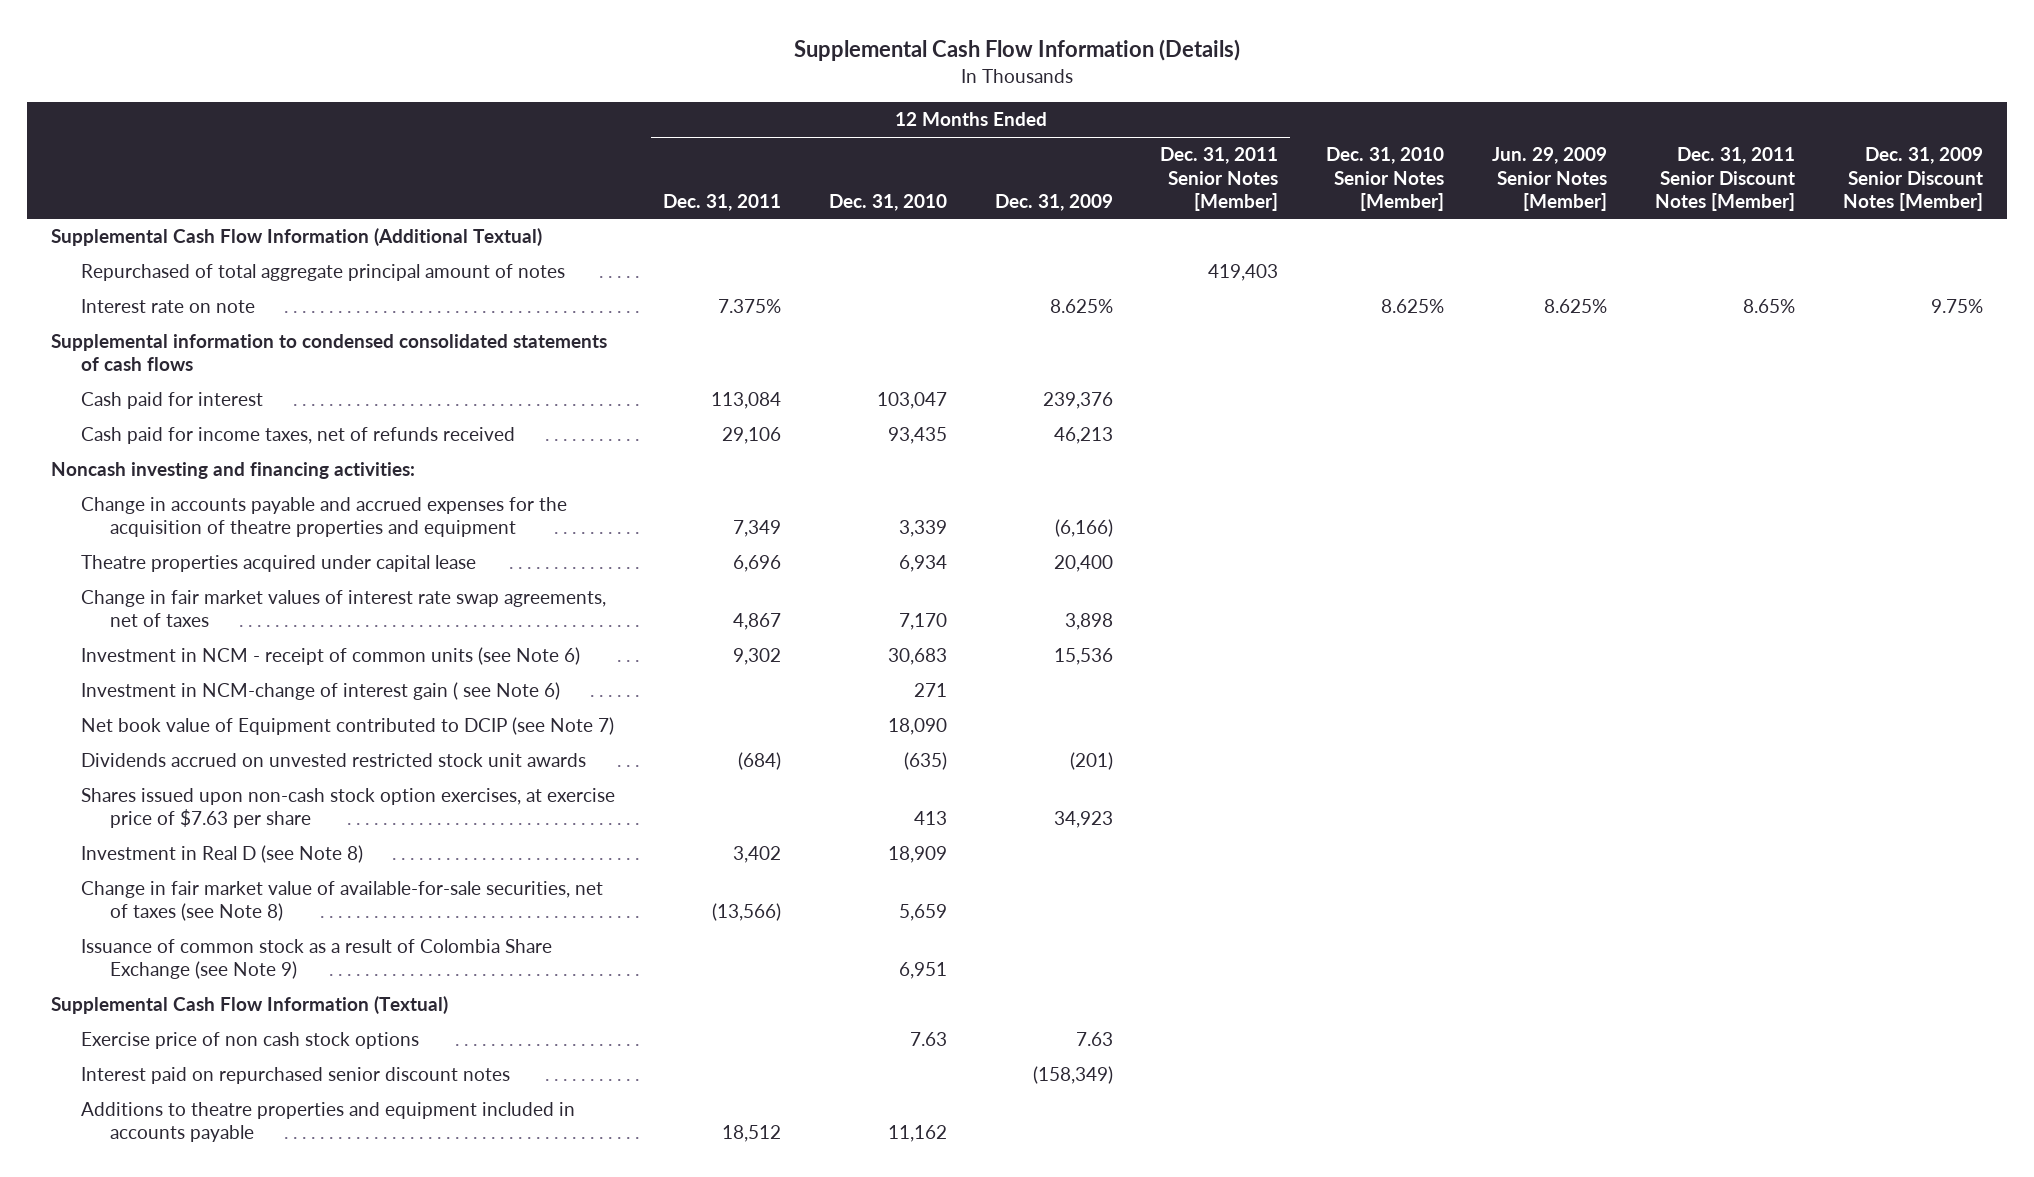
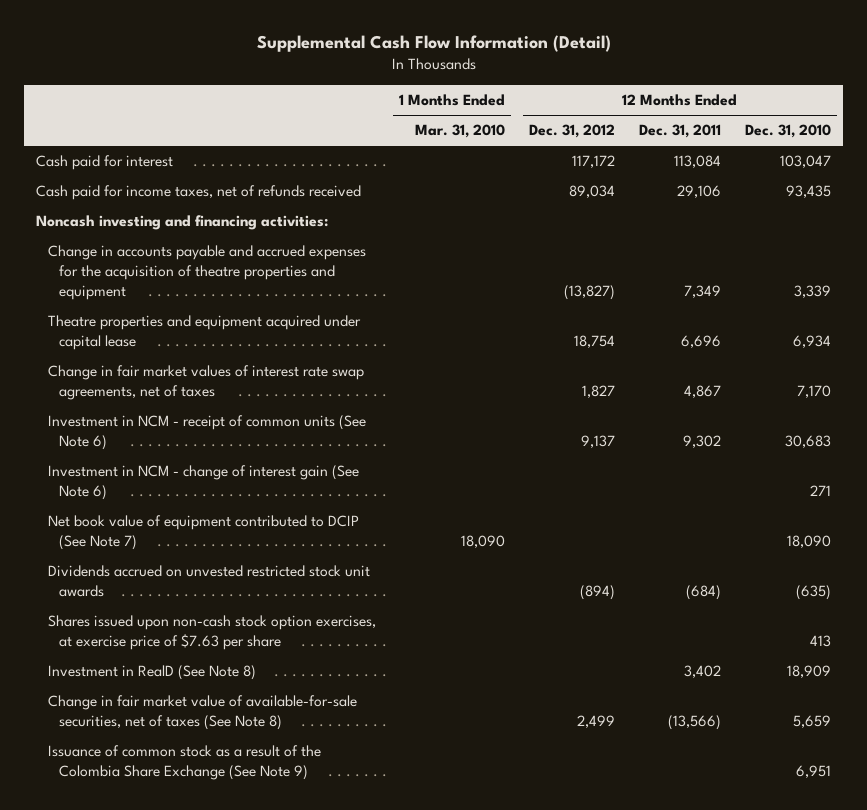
- Supplemental Cash Flow Information (Details)
+ Supplemental Cash Flow Information (Detail)
- | 12 Months Ended Dec. 31, 2011 | 12 Months Ended Dec. 31, 2010 | 12 Months Ended Dec. 31, 2009 | 12 Months Ended Dec. 31, 2011 Senior Notes [Member] | Dec. 31, 2010 Senior Notes [Member] | Jun. 29, 2009 Senior Notes [Member] | Dec. 31, 2011 Senior Discount Notes [Member] | Dec. 31, 2009 Senior Discount Notes [Member]
+ | 1 Months Ended Mar. 31, 2010 | 12 Months Ended Dec. 31, 2012 | 12 Months Ended Dec. 31, 2011 | 12 Months Ended Dec. 31, 2010
- Supplemental Cash Flow Information (Additional Textual)
- Repurchased of total aggregate principal amount of notes | | | | 419,403 | | | |
- Interest rate on note | 7.375% | | 8.625% | | 8.625% | 8.625% | 8.65% | 9.75%
- Supplemental information to condensed consolidated statements of cash flows
- Theatre properties acquired under capital lease | 6,696 | 6,934 | 20,400 | | | | |
+ Theatre properties and equipment acquired under capital lease | | 18,754 | 6,696 | 6,934
- Investment in NCM - receipt of common units (see Note 6) | 9,302 | 30,683 | 15,536 | | | | |
- Investment in NCM-change of interest gain ( see Note 6) | | 271 | | | | | |
- Net book value of Equipment contributed to DCIP (see Note 7) | | 18,090 | | | | | |
+ Investment in NCM - receipt of common units (See Note 6) | | 9,137 | 9,302 | 30,683
+ Investment in NCM - change of interest gain (See Note 6) | | | | 271
+ Net book value of equipment contributed to DCIP (See Note 7) | 18,090 | | | 18,090
- Investment in Real D (see Note 8) | 3,402 | 18,909 | | | | | |
- Change in fair market value of available-for-sale securities, net of taxes (see Note 8) | (13,566) | 5,659 | | | | | |
- Issuance of common stock as a result of Colombia Share Exchange (see Note 9) | | 6,951 | | | | | |
- Supplemental Cash Flow Information (Textual)
- Exercise price of non cash stock options | | 7.63 | 7.63 | | | | |
- Interest paid on repurchased senior discount notes | | | (158,349) | | | | |
- Additions to theatre properties and equipment included in accounts payable | 18,512 | 11,162 | | | | | |
+ Investment in RealD (See Note 8) | | | 3,402 | 18,909
+ Change in fair market value of available-for-sale securities, net of taxes (See Note 8) | | 2,499 | (13,566) | 5,659
+ Issuance of common stock as a result of the Colombia Share Exchange (See Note 9) | | | | 6,951

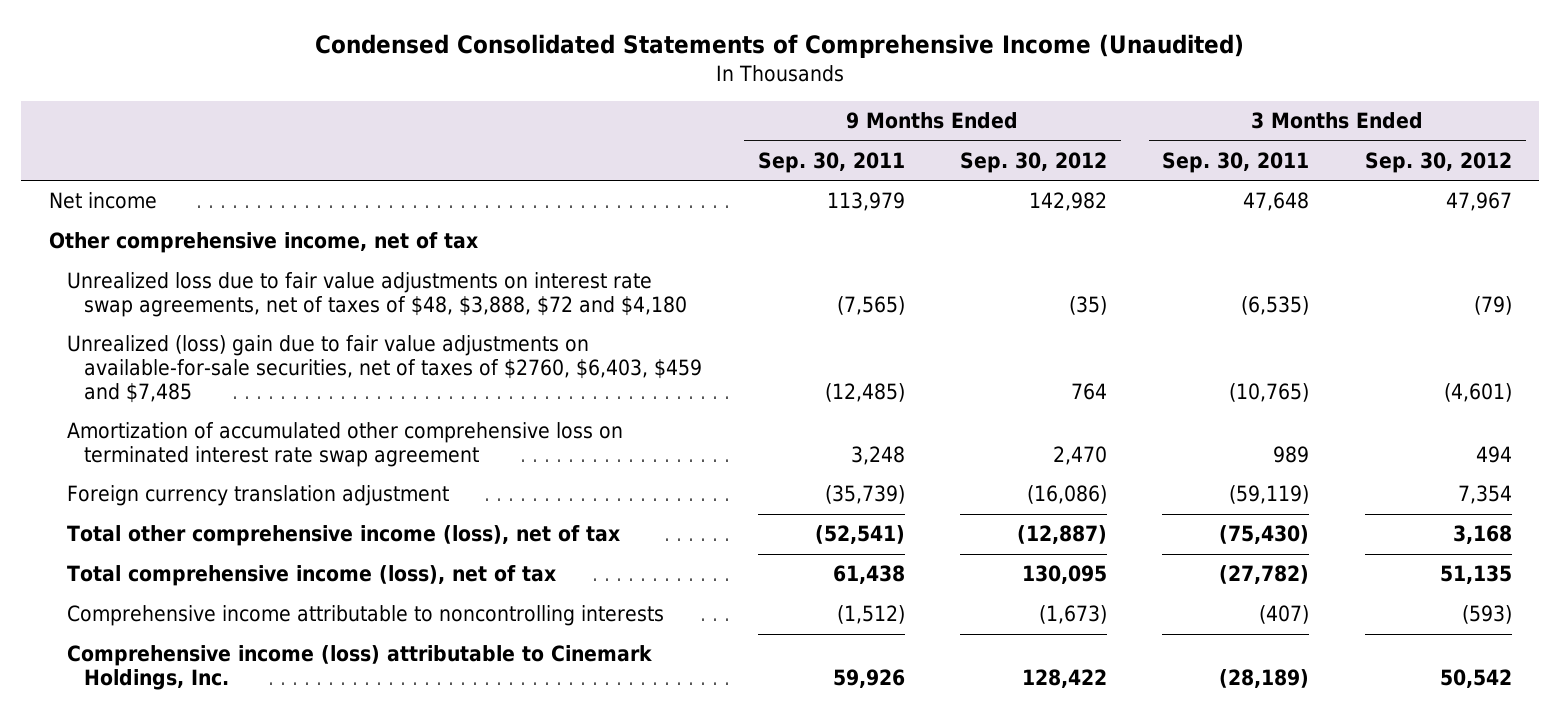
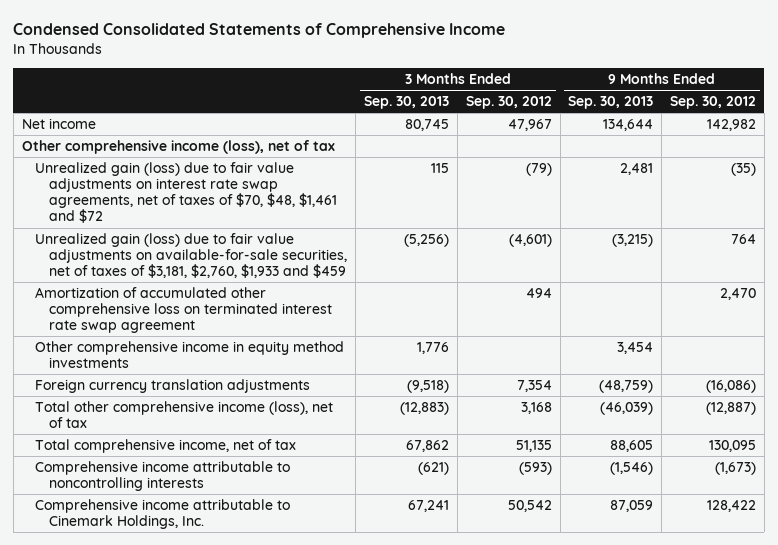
- Condensed Consolidated Statements of Comprehensive Income (Unaudited)
+ Condensed Consolidated Statements of Comprehensive Income
- | 9 Months Ended Sep. 30, 2011 | 9 Months Ended Sep. 30, 2012 | 3 Months Ended Sep. 30, 2011 | 3 Months Ended Sep. 30, 2012
+ | 3 Months Ended Sep. 30, 2013 | 3 Months Ended Sep. 30, 2012 | 9 Months Ended Sep. 30, 2013 | 9 Months Ended Sep. 30, 2012
- Other comprehensive income, net of tax
- Unrealized loss due to fair value adjustments on interest rate swap agreements, net of taxes of $48, $3,888, $72 and $4,180 | (7,565) | (35) | (6,535) | (79)
- Unrealized (loss) gain due to fair value adjustments on available-for-sale securities, net of taxes of $2760, $6,403, $459 and $7,485 | (12,485) | 764 | (10,765) | (4,601)
+ Other comprehensive income (loss), net of tax
+ Unrealized gain (loss) due to fair value adjustments on interest rate swap agreements, net of taxes of $70, $48, $1,461 and $72 | 115 | (79) | 2,481 | (35)
+ Unrealized gain (loss) due to fair value adjustments on available-for-sale securities, net of taxes of $3,181, $2,760, $1,933 and $459 | (5,256) | (4,601) | (3,215) | 764
- Foreign currency translation adjustment | (35,739) | (16,086) | (59,119) | 7,354
+ Other comprehensive income in equity method investments | 1,776 | | 3,454 |
+ Foreign currency translation adjustments | (9,518) | 7,354 | (48,759) | (16,086)
- Total comprehensive income (loss), net of tax | 61,438 | 130,095 | (27,782) | 51,135
+ Total comprehensive income, net of tax | 67,862 | 51,135 | 88,605 | 130,095
- Comprehensive income (loss) attributable to Cinemark Holdings, Inc. | 59,926 | 128,422 | (28,189) | 50,542
+ Comprehensive income attributable to Cinemark Holdings, Inc. | 67,241 | 50,542 | 87,059 | 128,422

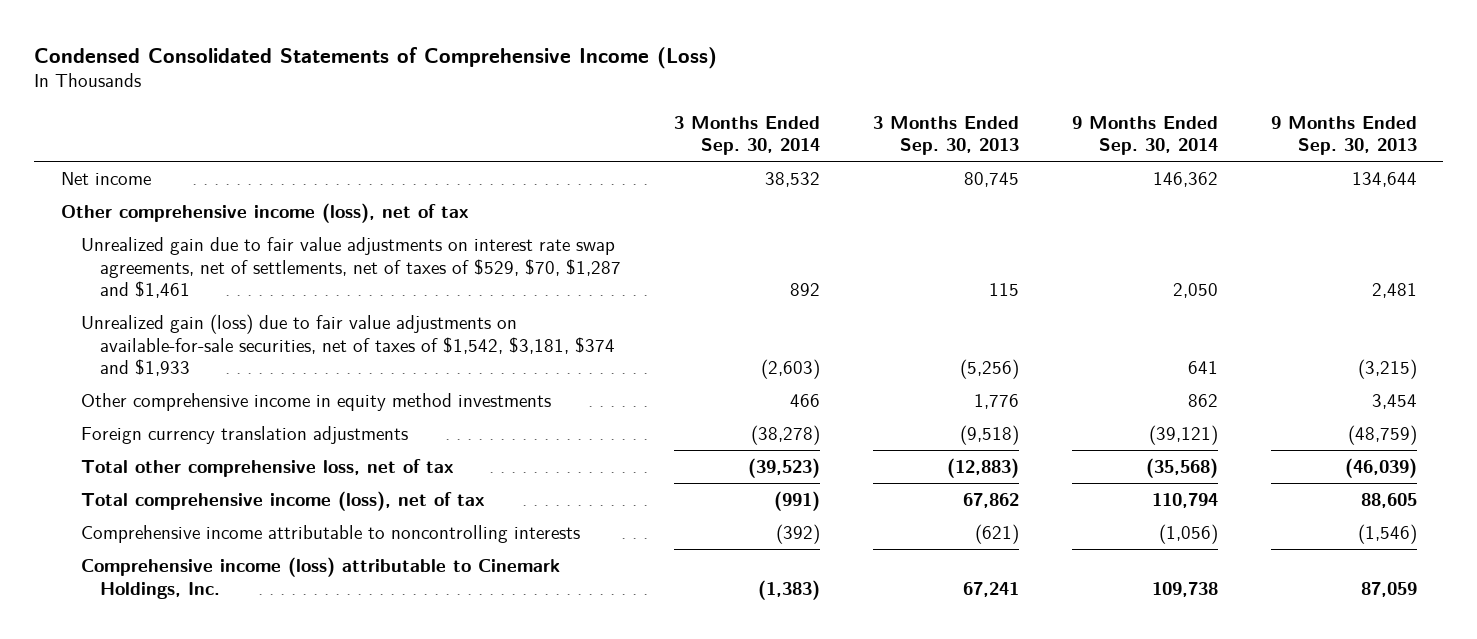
- Condensed Consolidated Statements of Comprehensive Income
+ Condensed Consolidated Statements of Comprehensive Income (Loss)
- | 3 Months Ended Sep. 30, 2013 | 3 Months Ended Sep. 30, 2012 | 9 Months Ended Sep. 30, 2013 | 9 Months Ended Sep. 30, 2012
+ | 3 Months Ended Sep. 30, 2014 | 3 Months Ended Sep. 30, 2013 | 9 Months Ended Sep. 30, 2014 | 9 Months Ended Sep. 30, 2013
- Unrealized gain (loss) due to fair value adjustments on interest rate swap agreements, net of taxes of $70, $48, $1,461 and $72 | 115 | (79) | 2,481 | (35)
- Unrealized gain (loss) due to fair value adjustments on available-for-sale securities, net of taxes of $3,181, $2,760, $1,933 and $459 | (5,256) | (4,601) | (3,215) | 764
- Amortization of accumulated other comprehensive loss on terminated interest rate swap agreement | | 494 | | 2,470
+ Unrealized gain due to fair value adjustments on interest rate swap agreements, net of settlements, net of taxes of $529, $70, $1,287 and $1,461 | 892 | 115 | 2,050 | 2,481
+ Unrealized gain (loss) due to fair value adjustments on available-for-sale securities, net of taxes of $1,542, $3,181, $374 and $1,933 | (2,603) | (5,256) | 641 | (3,215)
- Total other comprehensive income (loss), net of tax | (12,883) | 3,168 | (46,039) | (12,887)
- Total comprehensive income, net of tax | 67,862 | 51,135 | 88,605 | 130,095
+ Total other comprehensive loss, net of tax | (39,523) | (12,883) | (35,568) | (46,039)
+ Total comprehensive income (loss), net of tax | (991) | 67,862 | 110,794 | 88,605
- Comprehensive income attributable to Cinemark Holdings, Inc. | 67,241 | 50,542 | 87,059 | 128,422
+ Comprehensive income (loss) attributable to Cinemark Holdings, Inc. | (1,383) | 67,241 | 109,738 | 87,059

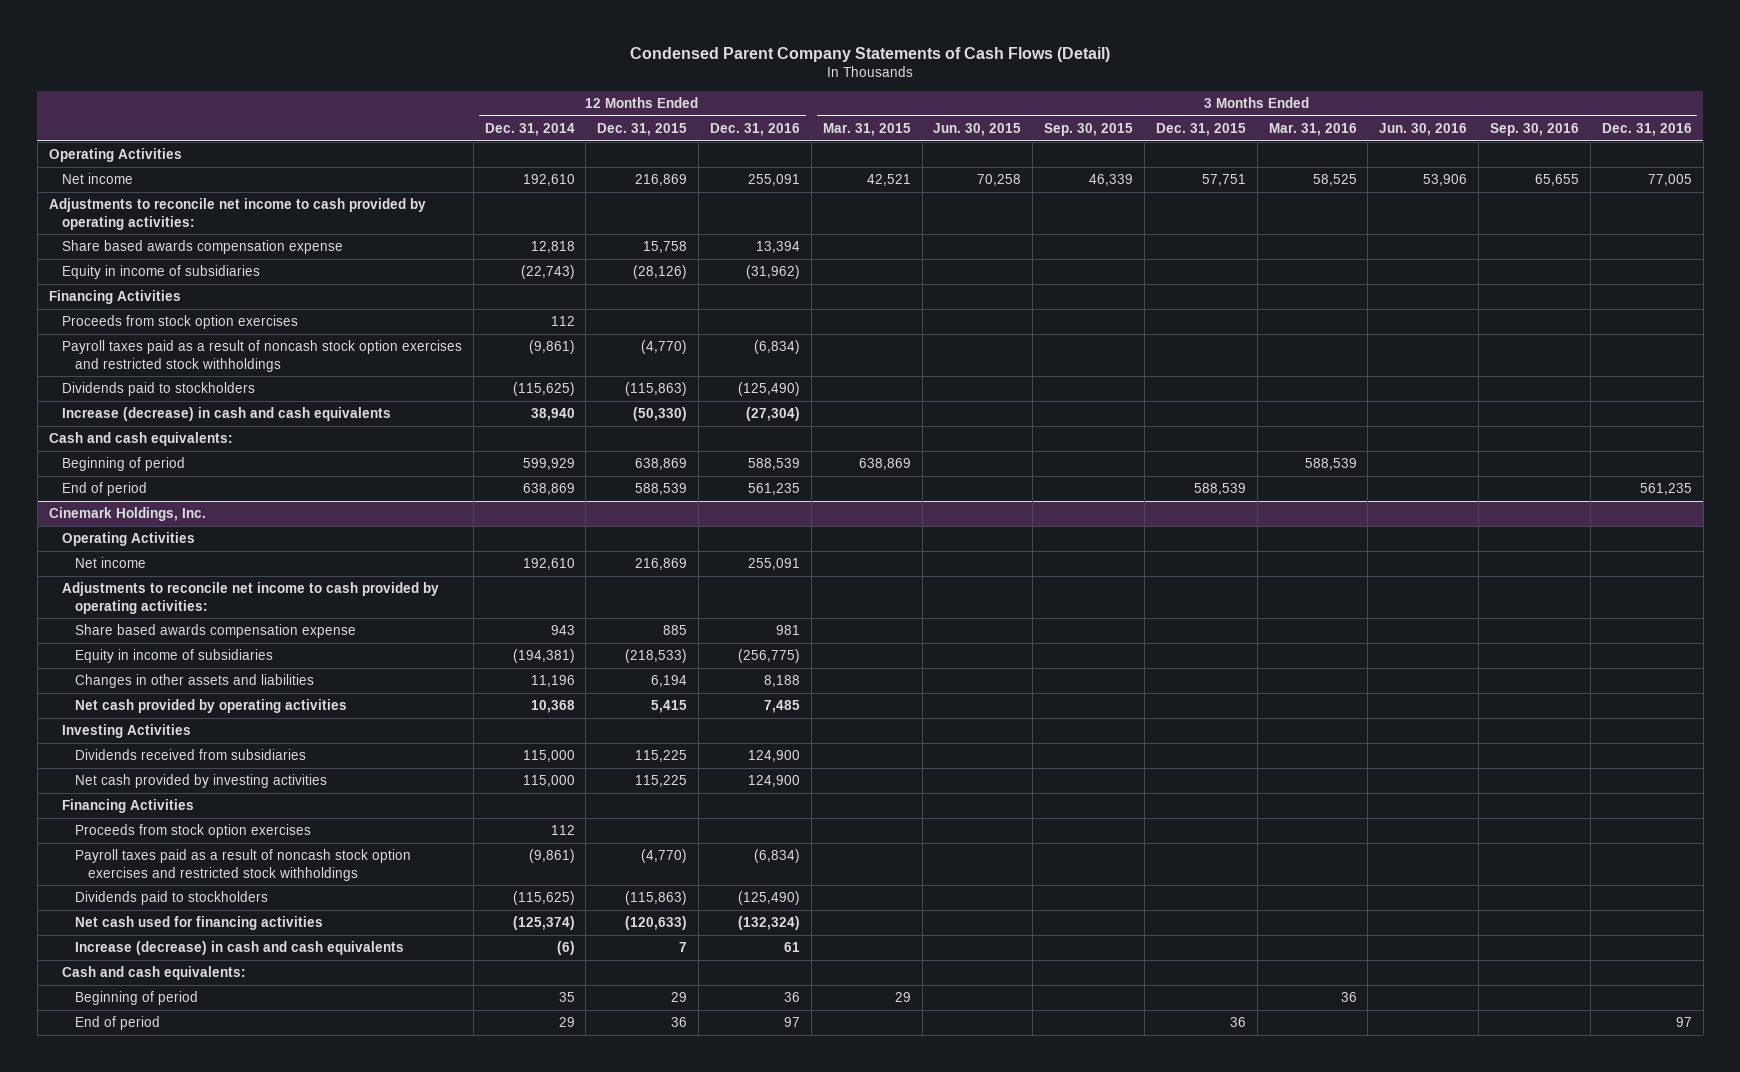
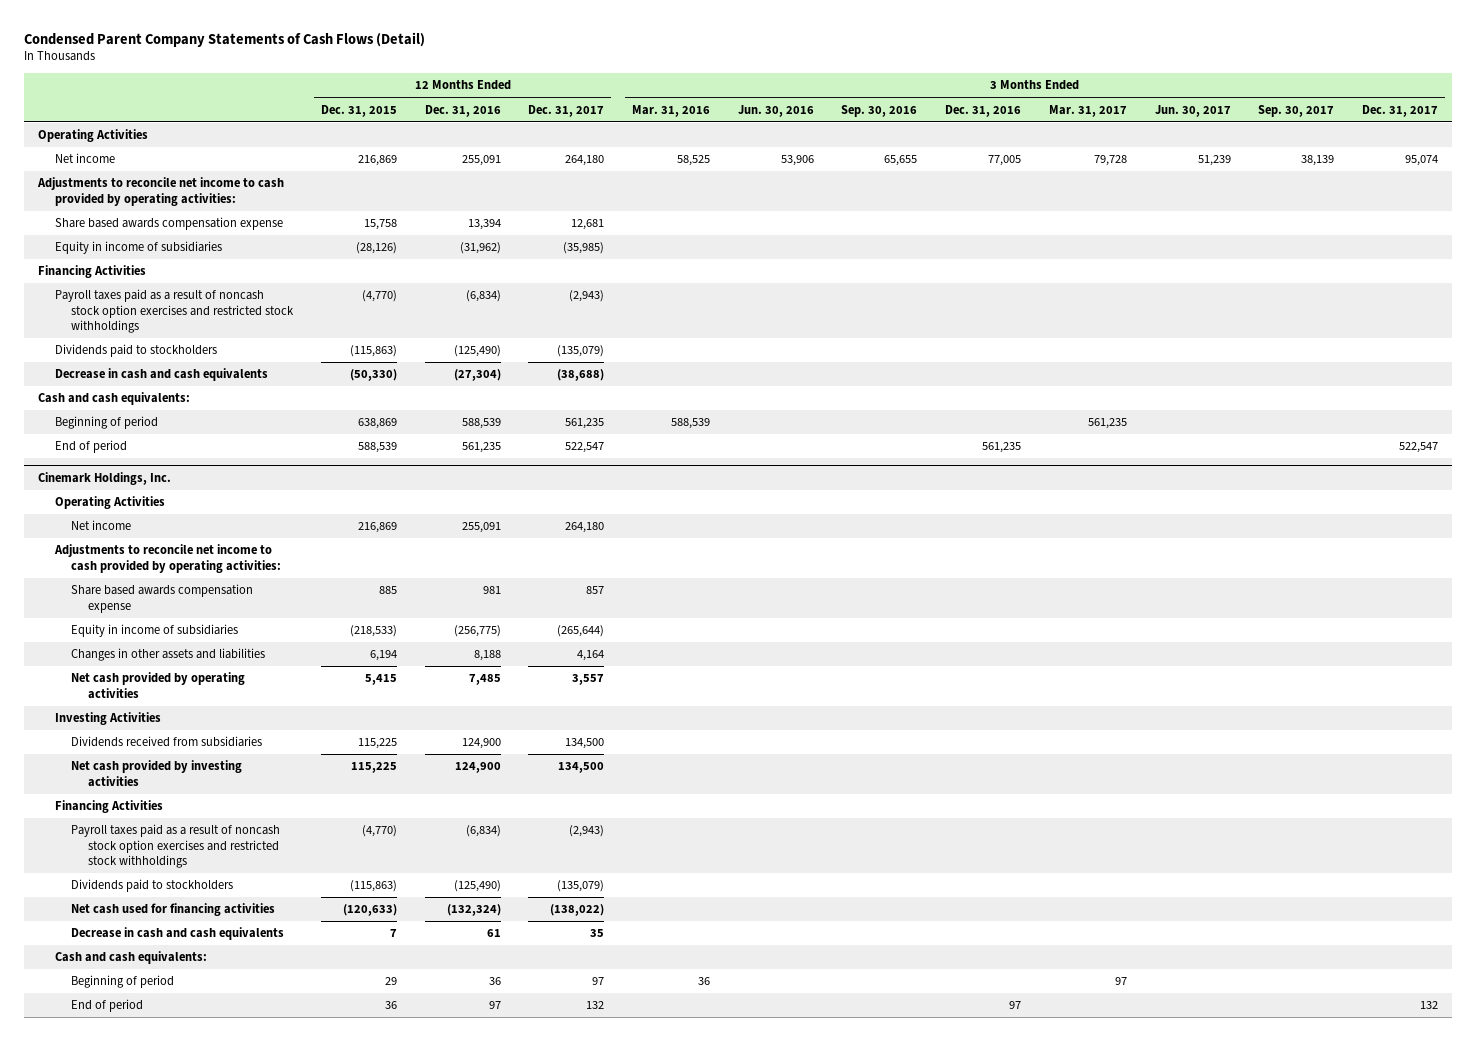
- | 12 Months Ended Dec. 31, 2014 | 12 Months Ended Dec. 31, 2015 | 12 Months Ended Dec. 31, 2016 | 3 Months Ended Mar. 31, 2015 | 3 Months Ended Jun. 30, 2015 | 3 Months Ended Sep. 30, 2015 | 3 Months Ended Dec. 31, 2015 | 3 Months Ended Mar. 31, 2016 | 3 Months Ended Jun. 30, 2016 | 3 Months Ended Sep. 30, 2016 | 3 Months Ended Dec. 31, 2016
+ | 12 Months Ended Dec. 31, 2015 | 12 Months Ended Dec. 31, 2016 | 12 Months Ended Dec. 31, 2017 | 3 Months Ended Mar. 31, 2016 | 3 Months Ended Jun. 30, 2016 | 3 Months Ended Sep. 30, 2016 | 3 Months Ended Dec. 31, 2016 | 3 Months Ended Mar. 31, 2017 | 3 Months Ended Jun. 30, 2017 | 3 Months Ended Sep. 30, 2017 | 3 Months Ended Dec. 31, 2017
- Proceeds from stock option exercises | 112 | | | | | | | | | |
- Increase (decrease) in cash and cash equivalents | 38,940 | (50,330) | (27,304) | | | | | | | |
+ Decrease in cash and cash equivalents | (50,330) | (27,304) | (38,688) | | | | | | | |
@ Cinemark Holdings, Inc.
- Proceeds from stock option exercises | 112 | | | | | | | | | |
- Increase (decrease) in cash and cash equivalents | (6) | 7 | 61 | | | | | | | |
+ Decrease in cash and cash equivalents | 7 | 61 | 35 | | | | | | | |

